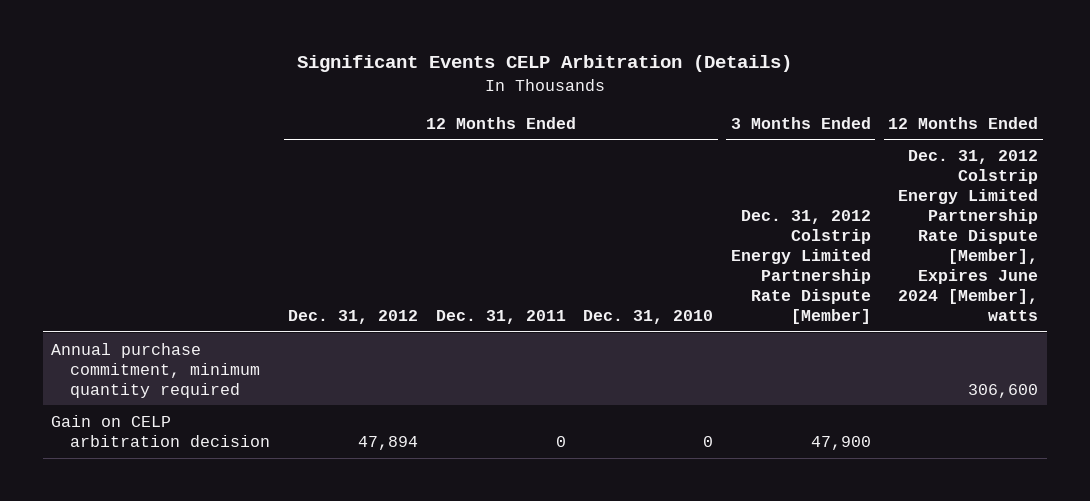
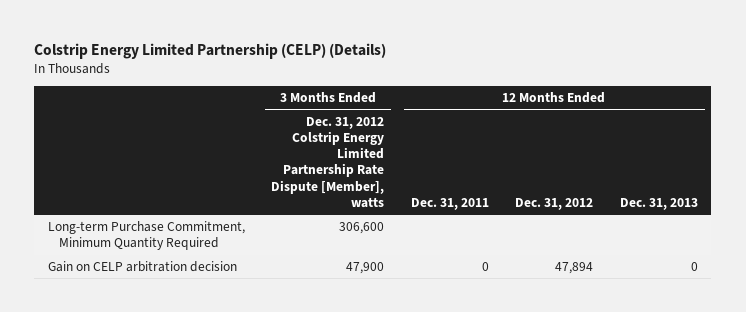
- Significant Events CELP Arbitration (Details)
+ Colstrip Energy Limited Partnership (CELP) (Details)
- | 12 Months Ended Dec. 31, 2012 | 12 Months Ended Dec. 31, 2011 | 12 Months Ended Dec. 31, 2010 | 3 Months Ended Dec. 31, 2012 Colstrip Energy Limited Partnership Rate Dispute [Member] | 12 Months Ended Dec. 31, 2012 Colstrip Energy Limited Partnership Rate Dispute [Member], Expires June 2024 [Member], watts
+ | 3 Months Ended Dec. 31, 2012 Colstrip Energy Limited Partnership Rate Dispute [Member], watts | 12 Months Ended Dec. 31, 2011 | 12 Months Ended Dec. 31, 2012 | 12 Months Ended Dec. 31, 2013
- Annual purchase commitment, minimum quantity required | | | | | 306,600
+ Long-term Purchase Commitment, Minimum Quantity Required | 306,600 | | |

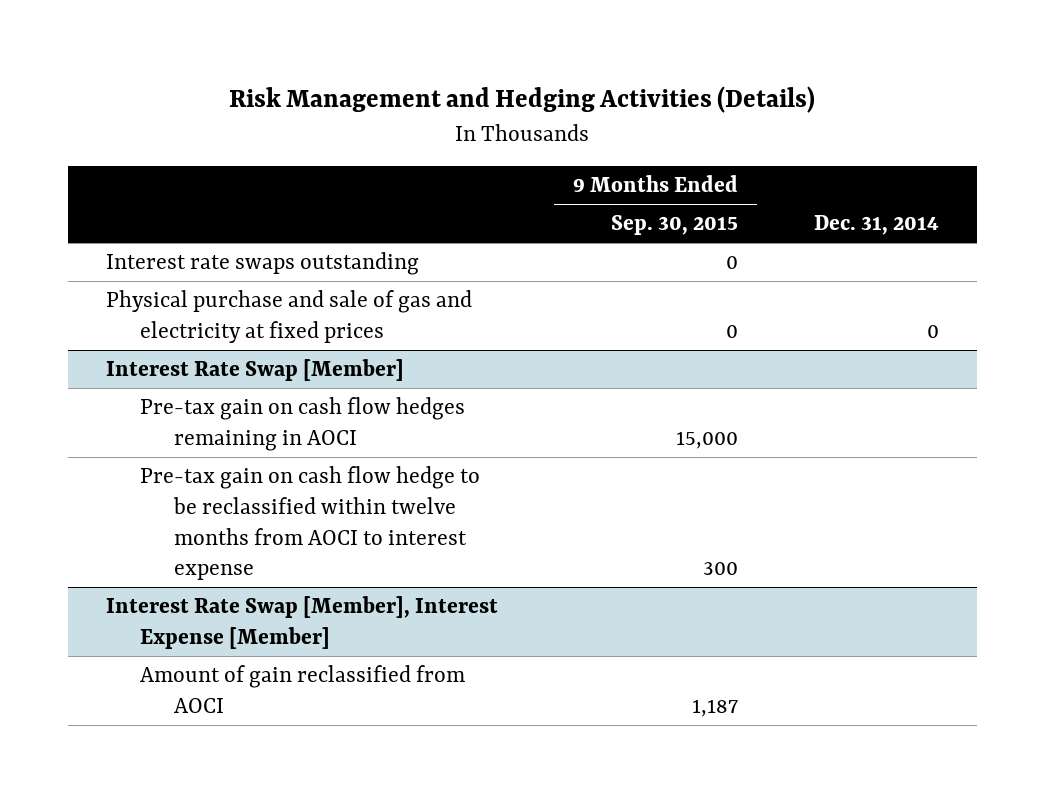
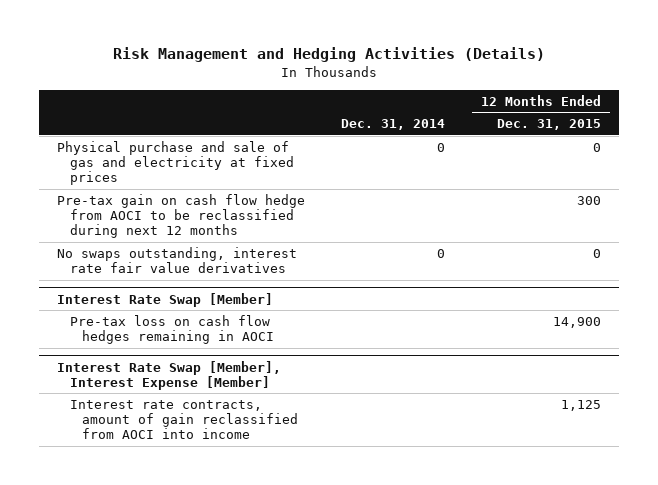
- | 9 Months Ended Sep. 30, 2015 | Dec. 31, 2014
+ | Dec. 31, 2014 | 12 Months Ended Dec. 31, 2015
- Interest rate swaps outstanding | 0 |
+ Pre-tax gain on cash flow hedge from AOCI to be reclassified during next 12 months | | 300
+ No swaps outstanding, interest rate fair value derivatives | 0 | 0
@ Interest Rate Swap [Member]
- Pre-tax gain on cash flow hedges remaining in AOCI | 15,000 |
- Pre-tax gain on cash flow hedge to be reclassified within twelve months from AOCI to interest expense | 300 |
+ Pre-tax loss on cash flow hedges remaining in AOCI | | 14,900
@ Interest Rate Swap [Member], Interest Expense [Member]
- Amount of gain reclassified from AOCI | 1,187 |
+ Interest rate contracts, amount of gain reclassified from AOCI into income | | 1,125

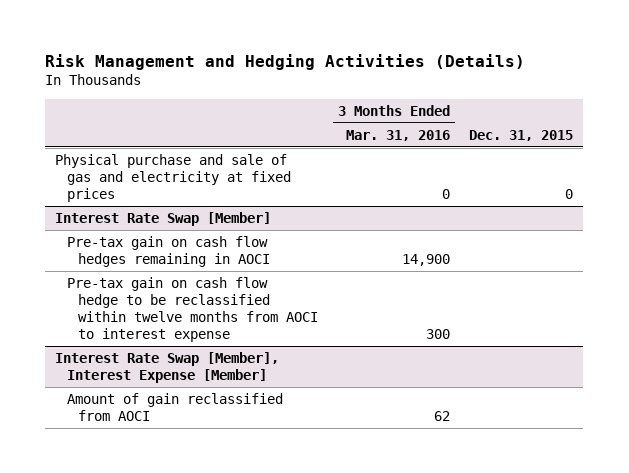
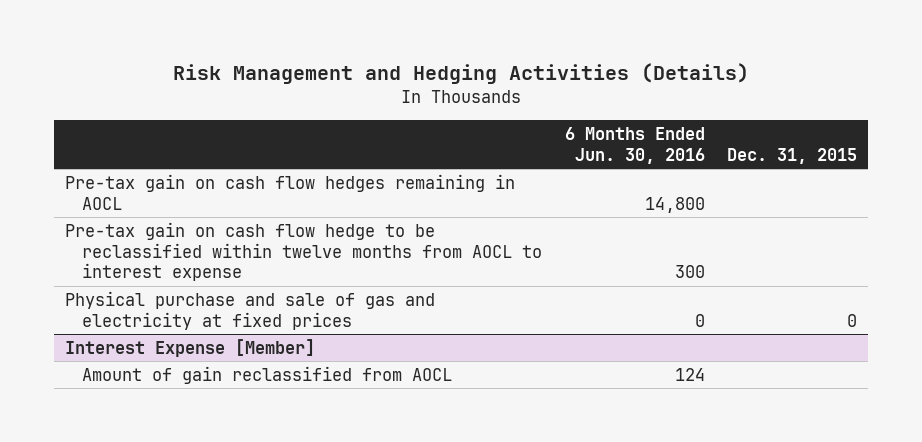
- | 3 Months Ended Mar. 31, 2016 | Dec. 31, 2015
+ | 6 Months Ended Jun. 30, 2016 | Dec. 31, 2015
+ Pre-tax gain on cash flow hedges remaining in AOCL | 14,800 |
+ Pre-tax gain on cash flow hedge to be reclassified within twelve months from AOCL to interest expense | 300 |
- Interest Rate Swap [Member]
- Pre-tax gain on cash flow hedges remaining in AOCI | 14,900 |
- Pre-tax gain on cash flow hedge to be reclassified within twelve months from AOCI to interest expense | 300 |
- Interest Rate Swap [Member], Interest Expense [Member]
- Amount of gain reclassified from AOCI | 62 |
+ Interest Expense [Member]
+ Amount of gain reclassified from AOCL | 124 |

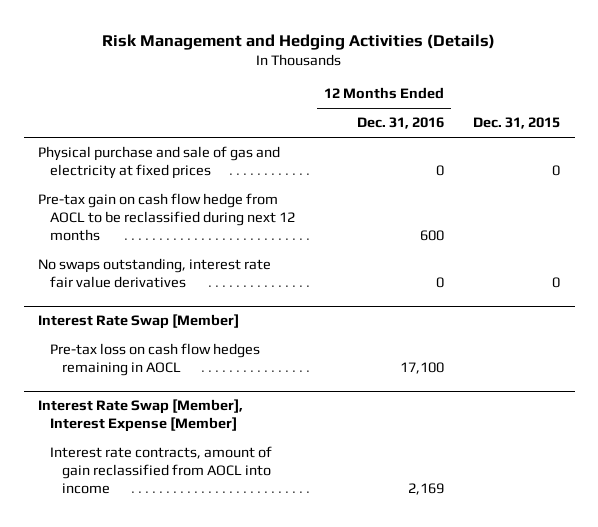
- | 6 Months Ended Jun. 30, 2016 | Dec. 31, 2015
+ | 12 Months Ended Dec. 31, 2016 | Dec. 31, 2015
- Pre-tax gain on cash flow hedges remaining in AOCL | 14,800 |
- Pre-tax gain on cash flow hedge to be reclassified within twelve months from AOCL to interest expense | 300 |
- Interest Expense [Member]
- Amount of gain reclassified from AOCL | 124 |
+ Pre-tax gain on cash flow hedge from AOCL to be reclassified during next 12 months | 600 |
+ No swaps outstanding, interest rate fair value derivatives | 0 | 0
+ Interest Rate Swap [Member]
+ Pre-tax loss on cash flow hedges remaining in AOCL | 17,100 |
+ Interest Rate Swap [Member], Interest Expense [Member]
+ Interest rate contracts, amount of gain reclassified from AOCL into income | 2,169 |

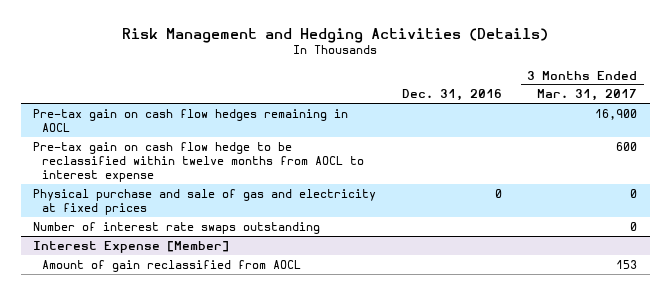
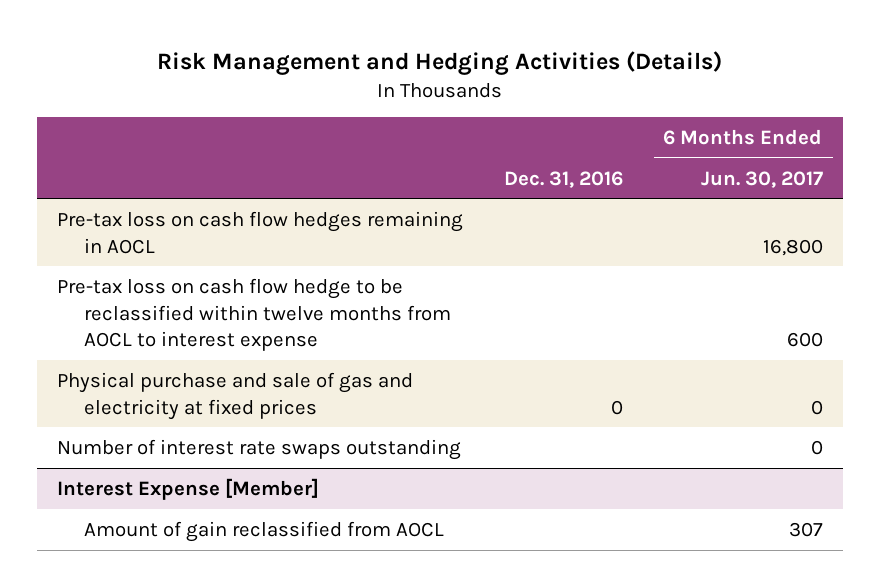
- | Dec. 31, 2016 | 3 Months Ended Mar. 31, 2017
+ | Dec. 31, 2016 | 6 Months Ended Jun. 30, 2017
- Pre-tax gain on cash flow hedges remaining in AOCL | | 16,900
- Pre-tax gain on cash flow hedge to be reclassified within twelve months from AOCL to interest expense | | 600
+ Pre-tax loss on cash flow hedges remaining in AOCL | | 16,800
+ Pre-tax loss on cash flow hedge to be reclassified within twelve months from AOCL to interest expense | | 600

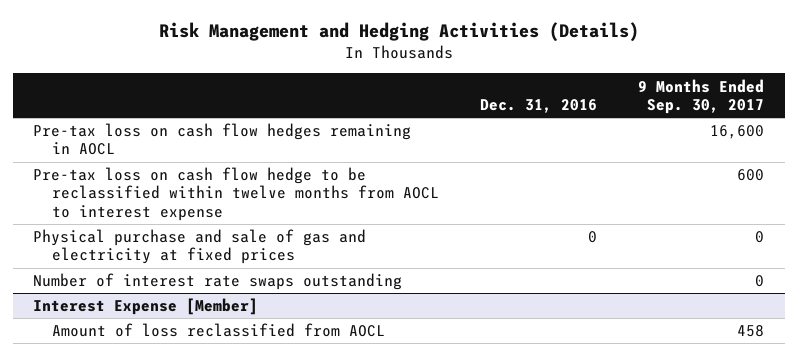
- | Dec. 31, 2016 | 6 Months Ended Jun. 30, 2017
+ | Dec. 31, 2016 | 9 Months Ended Sep. 30, 2017
@ Interest Expense [Member]
- Amount of gain reclassified from AOCL | | 307
+ Amount of loss reclassified from AOCL | | 458

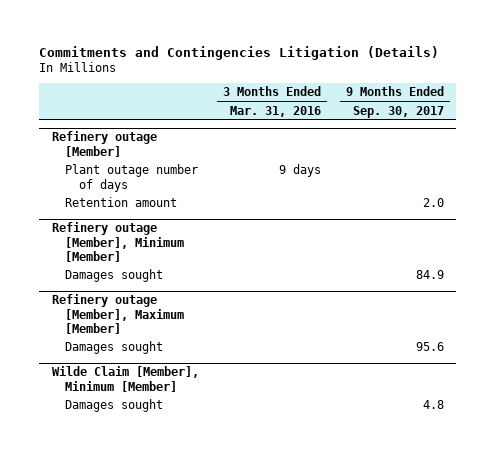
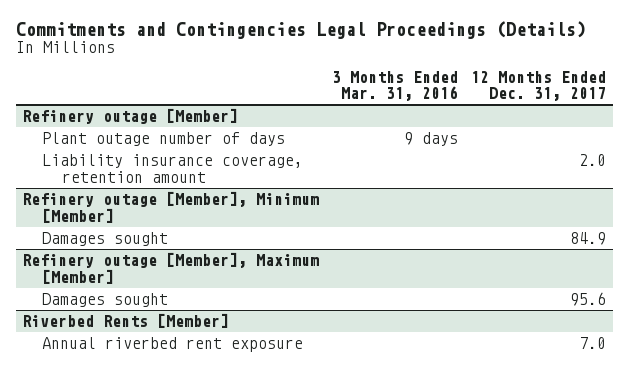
- Commitments and Contingencies Litigation (Details)
+ Commitments and Contingencies Legal Proceedings (Details)
- | 3 Months Ended Mar. 31, 2016 | 9 Months Ended Sep. 30, 2017
+ | 3 Months Ended Mar. 31, 2016 | 12 Months Ended Dec. 31, 2017
@ Refinery outage [Member]
- Retention amount | | 2.0
+ Liability insurance coverage, retention amount | | 2.0
- Wilde Claim [Member], Minimum [Member]
- Damages sought | | 4.8
+ Riverbed Rents [Member]
+ Annual riverbed rent exposure | | 7.0

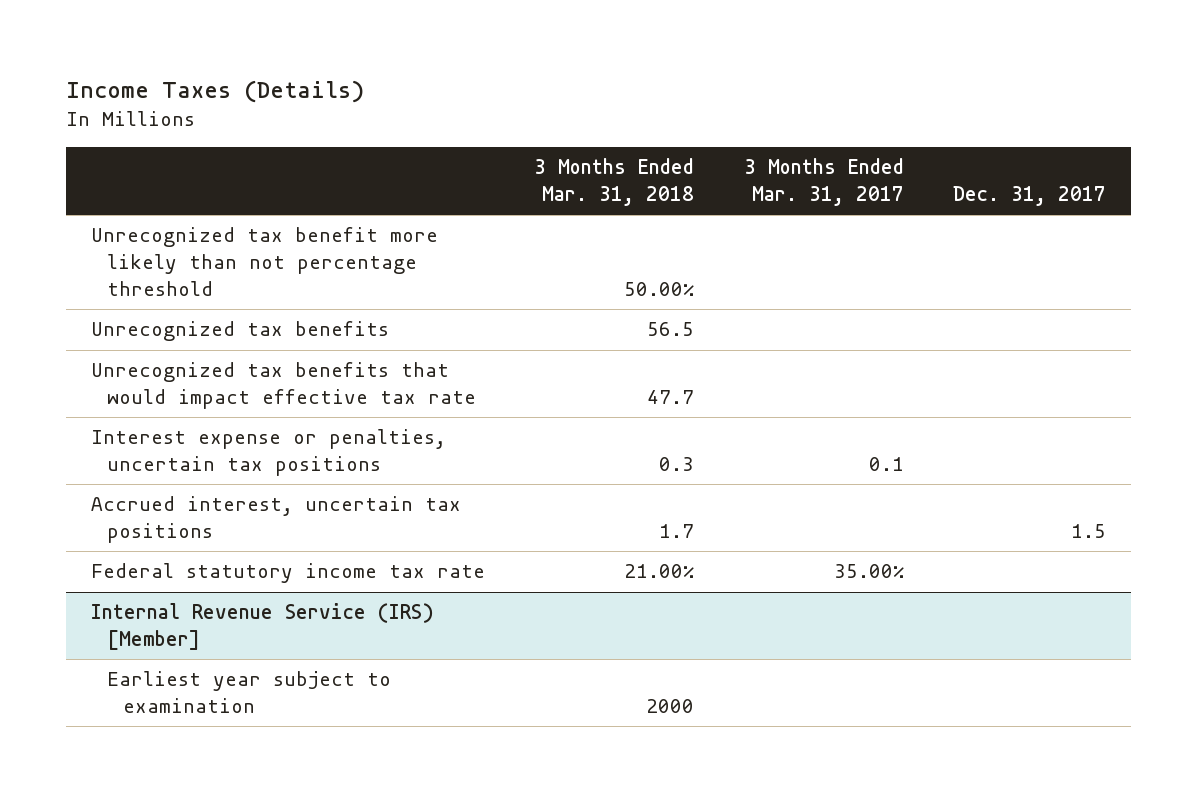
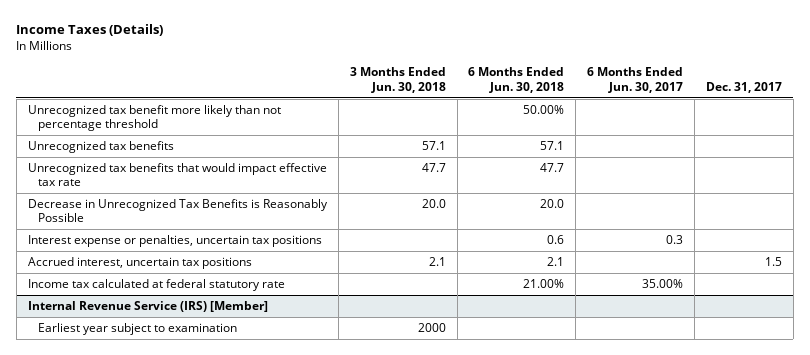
- | 3 Months Ended Mar. 31, 2018 | 3 Months Ended Mar. 31, 2017 | Dec. 31, 2017
+ | 3 Months Ended Jun. 30, 2018 | 6 Months Ended Jun. 30, 2018 | 6 Months Ended Jun. 30, 2017 | Dec. 31, 2017
+ Decrease in Unrecognized Tax Benefits is Reasonably Possible | 20.0 | 20.0 | |
- Federal statutory income tax rate | 21.00% | 35.00% |
+ Income tax calculated at federal statutory rate | | 21.00% | 35.00% |

